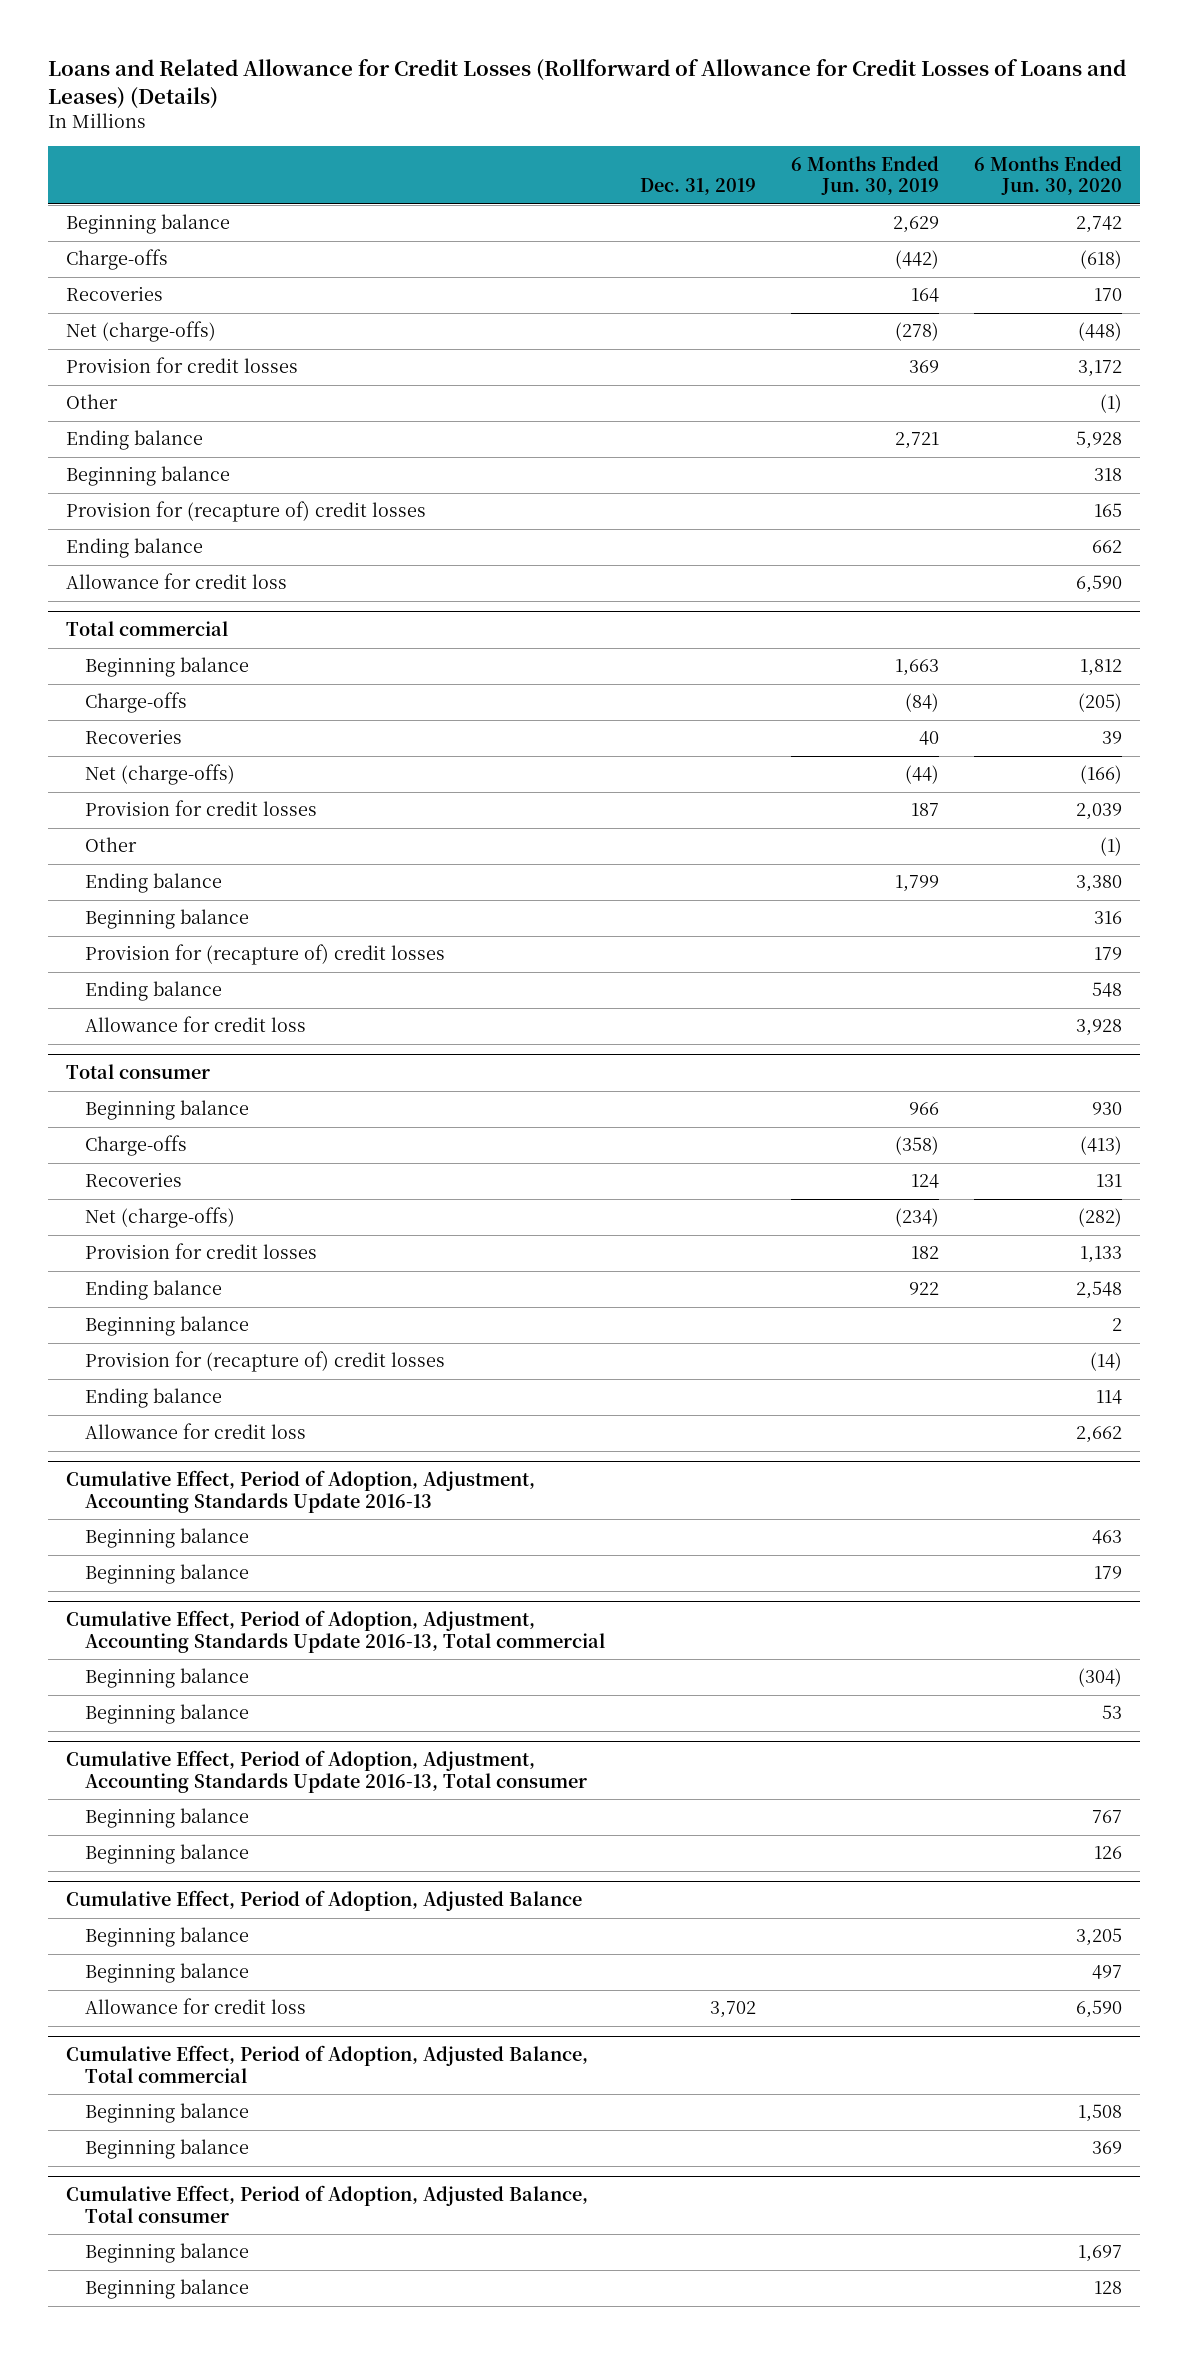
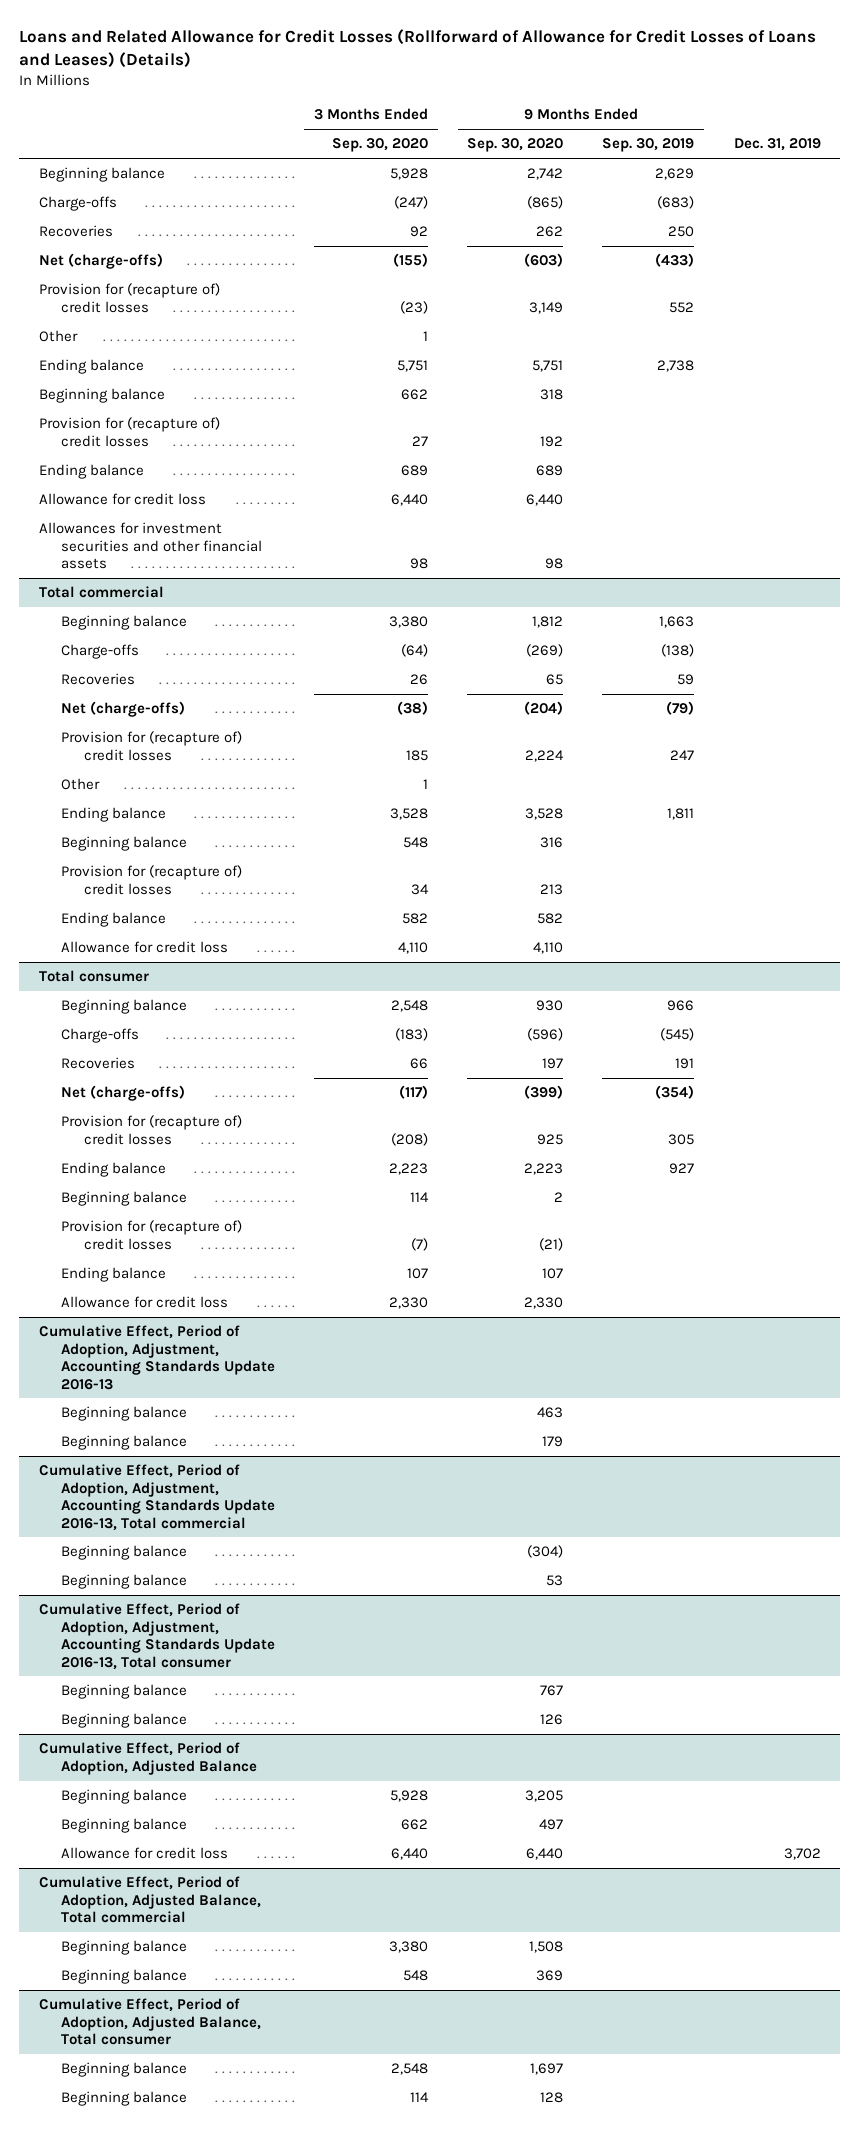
- | Dec. 31, 2019 | 6 Months Ended Jun. 30, 2019 | 6 Months Ended Jun. 30, 2020
+ | 3 Months Ended Sep. 30, 2020 | 9 Months Ended Sep. 30, 2020 | 9 Months Ended Sep. 30, 2019 | Dec. 31, 2019
- Provision for credit losses | | 369 | 3,172
+ Provision for (recapture of) credit losses | (23) | 3,149 | 552 |
+ Allowances for investment securities and other financial assets | 98 | 98 | |
@ Total commercial
- Provision for credit losses | | 187 | 2,039
+ Provision for (recapture of) credit losses | 185 | 2,224 | 247 |
@ Total consumer
- Provision for credit losses | | 182 | 1,133
+ Provision for (recapture of) credit losses | (208) | 925 | 305 |

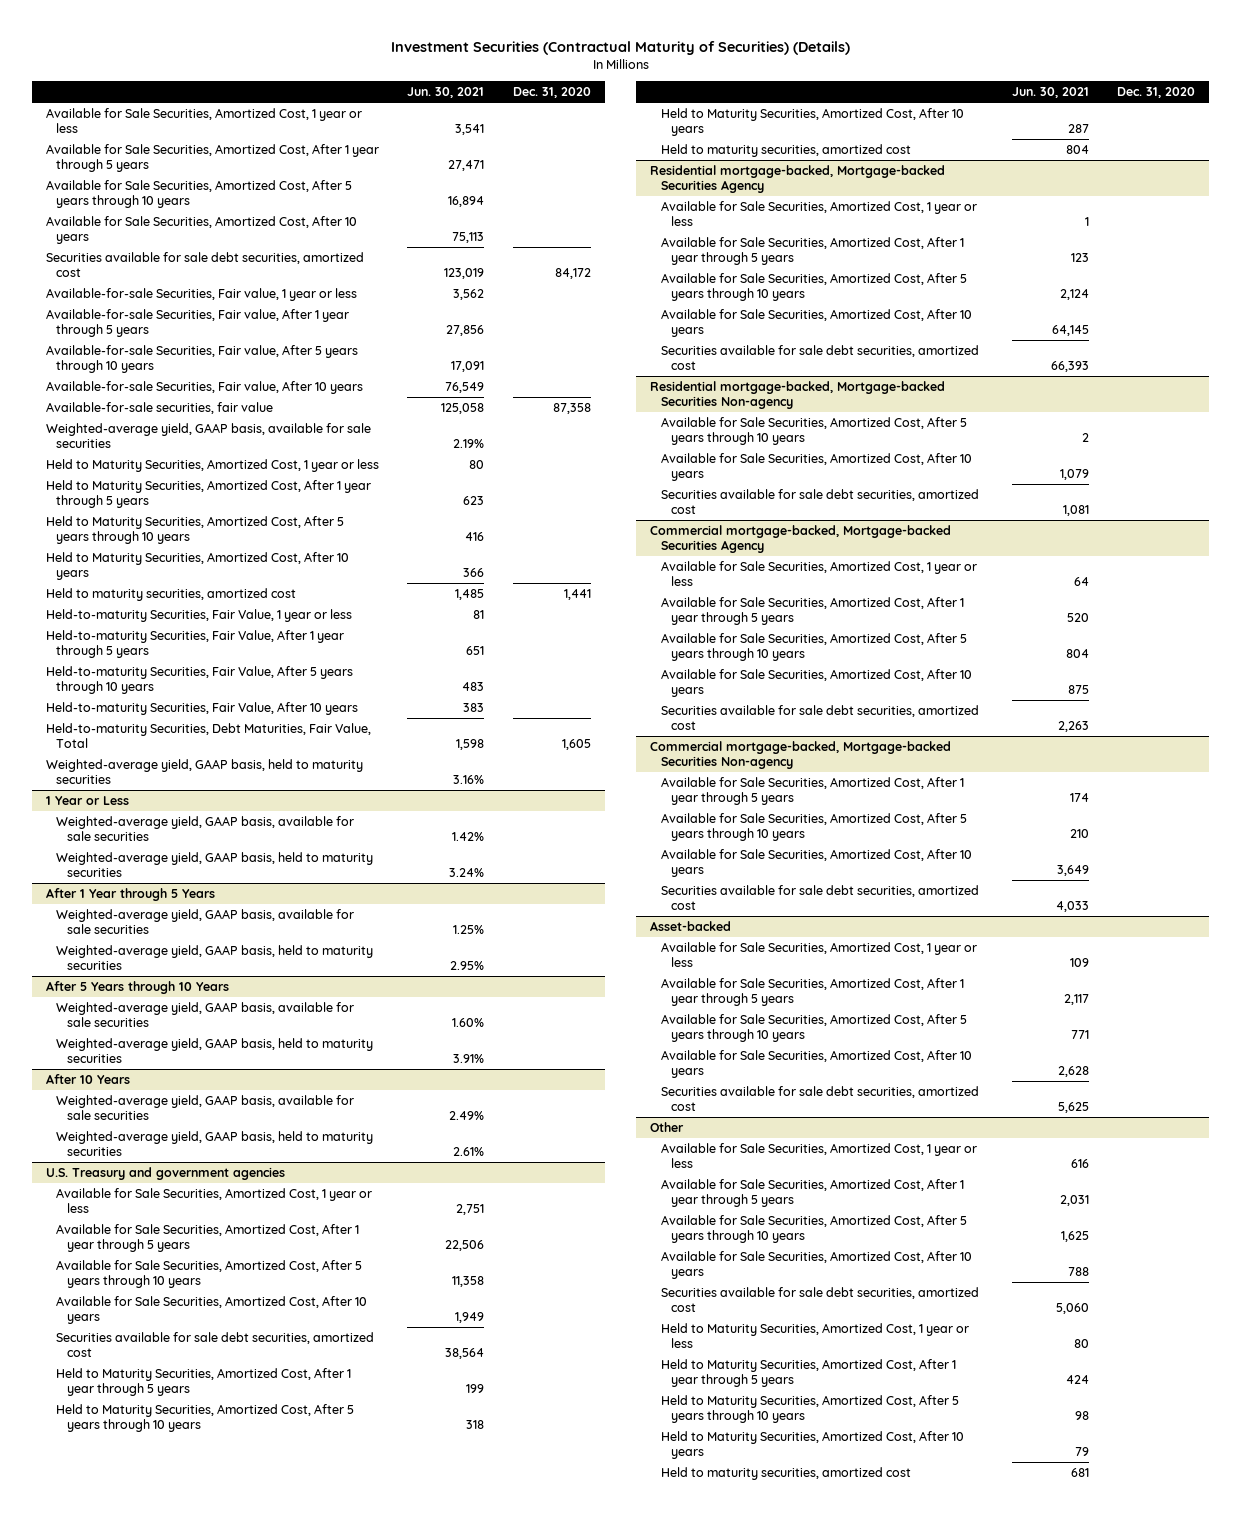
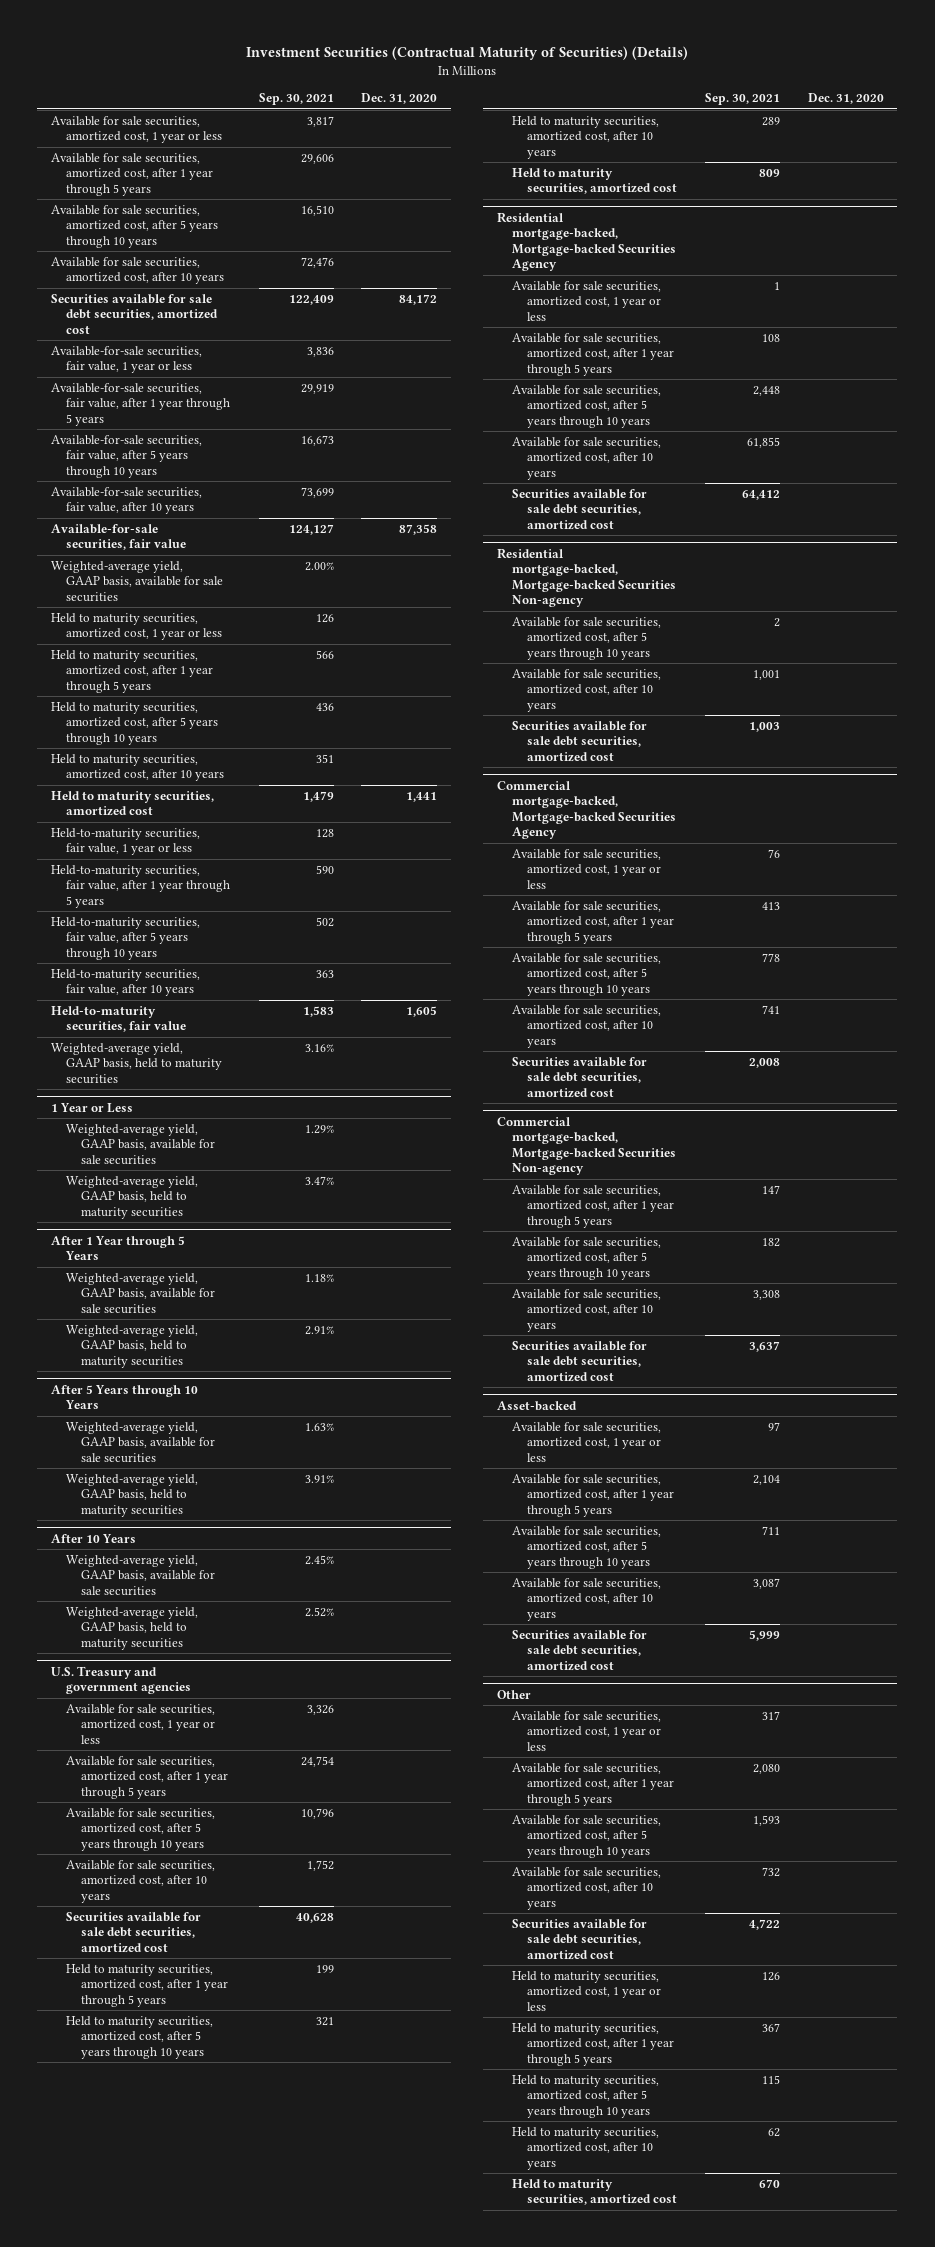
- | Jun. 30, 2021 | Dec. 31, 2020
+ | Sep. 30, 2021 | Dec. 31, 2020
- Available for Sale Securities, Amortized Cost, 1 year or less | 3,541 |
- Available for Sale Securities, Amortized Cost, After 1 year through 5 years | 27,471 |
- Available for Sale Securities, Amortized Cost, After 5 years through 10 years | 16,894 |
- Available for Sale Securities, Amortized Cost, After 10 years | 75,113 |
+ Available for sale securities, amortized cost, 1 year or less | 3,817 |
+ Available for sale securities, amortized cost, after 1 year through 5 years | 29,606 |
+ Available for sale securities, amortized cost, after 5 years through 10 years | 16,510 |
+ Available for sale securities, amortized cost, after 10 years | 72,476 |
- Available-for-sale Securities, Fair value, 1 year or less | 3,562 |
- Available-for-sale Securities, Fair value, After 1 year through 5 years | 27,856 |
- Available-for-sale Securities, Fair value, After 5 years through 10 years | 17,091 |
- Available-for-sale Securities, Fair value, After 10 years | 76,549 |
+ Available-for-sale securities, fair value, 1 year or less | 3,836 |
+ Available-for-sale securities, fair value, after 1 year through 5 years | 29,919 |
+ Available-for-sale securities, fair value, after 5 years through 10 years | 16,673 |
+ Available-for-sale securities, fair value, after 10 years | 73,699 |
- Held to Maturity Securities, Amortized Cost, 1 year or less | 80 |
- Held to Maturity Securities, Amortized Cost, After 1 year through 5 years | 623 |
- Held to Maturity Securities, Amortized Cost, After 5 years through 10 years | 416 |
- Held to Maturity Securities, Amortized Cost, After 10 years | 366 |
+ Held to maturity securities, amortized cost, 1 year or less | 126 |
+ Held to maturity securities, amortized cost, after 1 year through 5 years | 566 |
+ Held to maturity securities, amortized cost, after 5 years through 10 years | 436 |
+ Held to maturity securities, amortized cost, after 10 years | 351 |
- Held-to-maturity Securities, Fair Value, 1 year or less | 81 |
- Held-to-maturity Securities, Fair Value, After 1 year through 5 years | 651 |
- Held-to-maturity Securities, Fair Value, After 5 years through 10 years | 483 |
- Held-to-maturity Securities, Fair Value, After 10 years | 383 |
- Held-to-maturity Securities, Debt Maturities, Fair Value, Total | 1,598 | 1,605
+ Held-to-maturity securities, fair value, 1 year or less | 128 |
+ Held-to-maturity securities, fair value, after 1 year through 5 years | 590 |
+ Held-to-maturity securities, fair value, after 5 years through 10 years | 502 |
+ Held-to-maturity securities, fair value, after 10 years | 363 |
+ Held-to-maturity securities, fair value | 1,583 | 1,605
@ U.S. Treasury and government agencies
- Available for Sale Securities, Amortized Cost, 1 year or less | 2,751 |
- Available for Sale Securities, Amortized Cost, After 1 year through 5 years | 22,506 |
- Available for Sale Securities, Amortized Cost, After 5 years through 10 years | 11,358 |
- Available for Sale Securities, Amortized Cost, After 10 years | 1,949 |
+ Available for sale securities, amortized cost, 1 year or less | 3,326 |
+ Available for sale securities, amortized cost, after 1 year through 5 years | 24,754 |
+ Available for sale securities, amortized cost, after 5 years through 10 years | 10,796 |
+ Available for sale securities, amortized cost, after 10 years | 1,752 |
- Held to Maturity Securities, Amortized Cost, After 1 year through 5 years | 199 |
- Held to Maturity Securities, Amortized Cost, After 5 years through 10 years | 318 |
- Held to Maturity Securities, Amortized Cost, After 10 years | 287 |
+ Held to maturity securities, amortized cost, after 1 year through 5 years | 199 |
+ Held to maturity securities, amortized cost, after 5 years through 10 years | 321 |
+ Held to maturity securities, amortized cost, after 10 years | 289 |
@ Residential mortgage-backed, Mortgage-backed Securities Agency
- Available for Sale Securities, Amortized Cost, 1 year or less | 1 |
- Available for Sale Securities, Amortized Cost, After 1 year through 5 years | 123 |
- Available for Sale Securities, Amortized Cost, After 5 years through 10 years | 2,124 |
- Available for Sale Securities, Amortized Cost, After 10 years | 64,145 |
+ Available for sale securities, amortized cost, 1 year or less | 1 |
+ Available for sale securities, amortized cost, after 1 year through 5 years | 108 |
+ Available for sale securities, amortized cost, after 5 years through 10 years | 2,448 |
+ Available for sale securities, amortized cost, after 10 years | 61,855 |
@ Residential mortgage-backed, Mortgage-backed Securities Non-agency
- Available for Sale Securities, Amortized Cost, After 5 years through 10 years | 2 |
- Available for Sale Securities, Amortized Cost, After 10 years | 1,079 |
+ Available for sale securities, amortized cost, after 5 years through 10 years | 2 |
+ Available for sale securities, amortized cost, after 10 years | 1,001 |
@ Commercial mortgage-backed, Mortgage-backed Securities Agency
- Available for Sale Securities, Amortized Cost, 1 year or less | 64 |
- Available for Sale Securities, Amortized Cost, After 1 year through 5 years | 520 |
- Available for Sale Securities, Amortized Cost, After 5 years through 10 years | 804 |
- Available for Sale Securities, Amortized Cost, After 10 years | 875 |
+ Available for sale securities, amortized cost, 1 year or less | 76 |
+ Available for sale securities, amortized cost, after 1 year through 5 years | 413 |
+ Available for sale securities, amortized cost, after 5 years through 10 years | 778 |
+ Available for sale securities, amortized cost, after 10 years | 741 |
@ Commercial mortgage-backed, Mortgage-backed Securities Non-agency
- Available for Sale Securities, Amortized Cost, After 1 year through 5 years | 174 |
- Available for Sale Securities, Amortized Cost, After 5 years through 10 years | 210 |
- Available for Sale Securities, Amortized Cost, After 10 years | 3,649 |
+ Available for sale securities, amortized cost, after 1 year through 5 years | 147 |
+ Available for sale securities, amortized cost, after 5 years through 10 years | 182 |
+ Available for sale securities, amortized cost, after 10 years | 3,308 |
@ Asset-backed
- Available for Sale Securities, Amortized Cost, 1 year or less | 109 |
- Available for Sale Securities, Amortized Cost, After 1 year through 5 years | 2,117 |
- Available for Sale Securities, Amortized Cost, After 5 years through 10 years | 771 |
- Available for Sale Securities, Amortized Cost, After 10 years | 2,628 |
+ Available for sale securities, amortized cost, 1 year or less | 97 |
+ Available for sale securities, amortized cost, after 1 year through 5 years | 2,104 |
+ Available for sale securities, amortized cost, after 5 years through 10 years | 711 |
+ Available for sale securities, amortized cost, after 10 years | 3,087 |
@ Other
- Available for Sale Securities, Amortized Cost, 1 year or less | 616 |
- Available for Sale Securities, Amortized Cost, After 1 year through 5 years | 2,031 |
- Available for Sale Securities, Amortized Cost, After 5 years through 10 years | 1,625 |
- Available for Sale Securities, Amortized Cost, After 10 years | 788 |
+ Available for sale securities, amortized cost, 1 year or less | 317 |
+ Available for sale securities, amortized cost, after 1 year through 5 years | 2,080 |
+ Available for sale securities, amortized cost, after 5 years through 10 years | 1,593 |
+ Available for sale securities, amortized cost, after 10 years | 732 |
- Held to Maturity Securities, Amortized Cost, 1 year or less | 80 |
- Held to Maturity Securities, Amortized Cost, After 1 year through 5 years | 424 |
- Held to Maturity Securities, Amortized Cost, After 5 years through 10 years | 98 |
- Held to Maturity Securities, Amortized Cost, After 10 years | 79 |
+ Held to maturity securities, amortized cost, 1 year or less | 126 |
+ Held to maturity securities, amortized cost, after 1 year through 5 years | 367 |
+ Held to maturity securities, amortized cost, after 5 years through 10 years | 115 |
+ Held to maturity securities, amortized cost, after 10 years | 62 |

